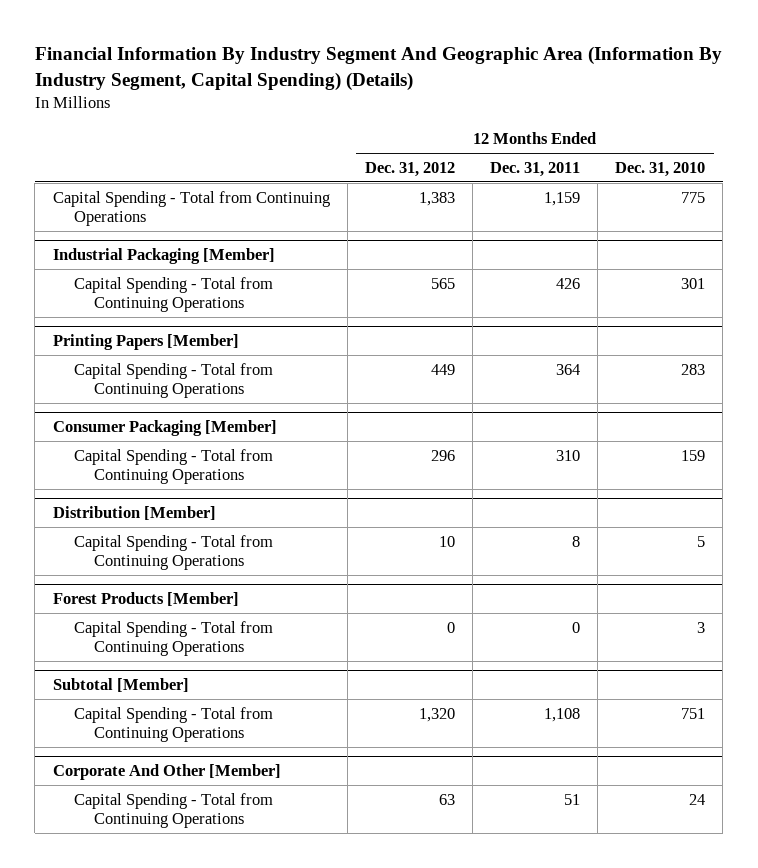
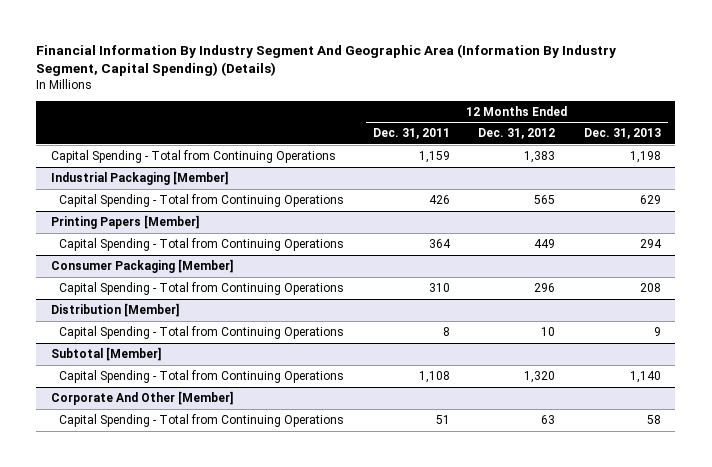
- | 12 Months Ended Dec. 31, 2012 | 12 Months Ended Dec. 31, 2011 | 12 Months Ended Dec. 31, 2010
+ | 12 Months Ended Dec. 31, 2011 | 12 Months Ended Dec. 31, 2012 | 12 Months Ended Dec. 31, 2013
- Forest Products [Member]
- Capital Spending - Total from Continuing Operations | 0 | 0 | 3

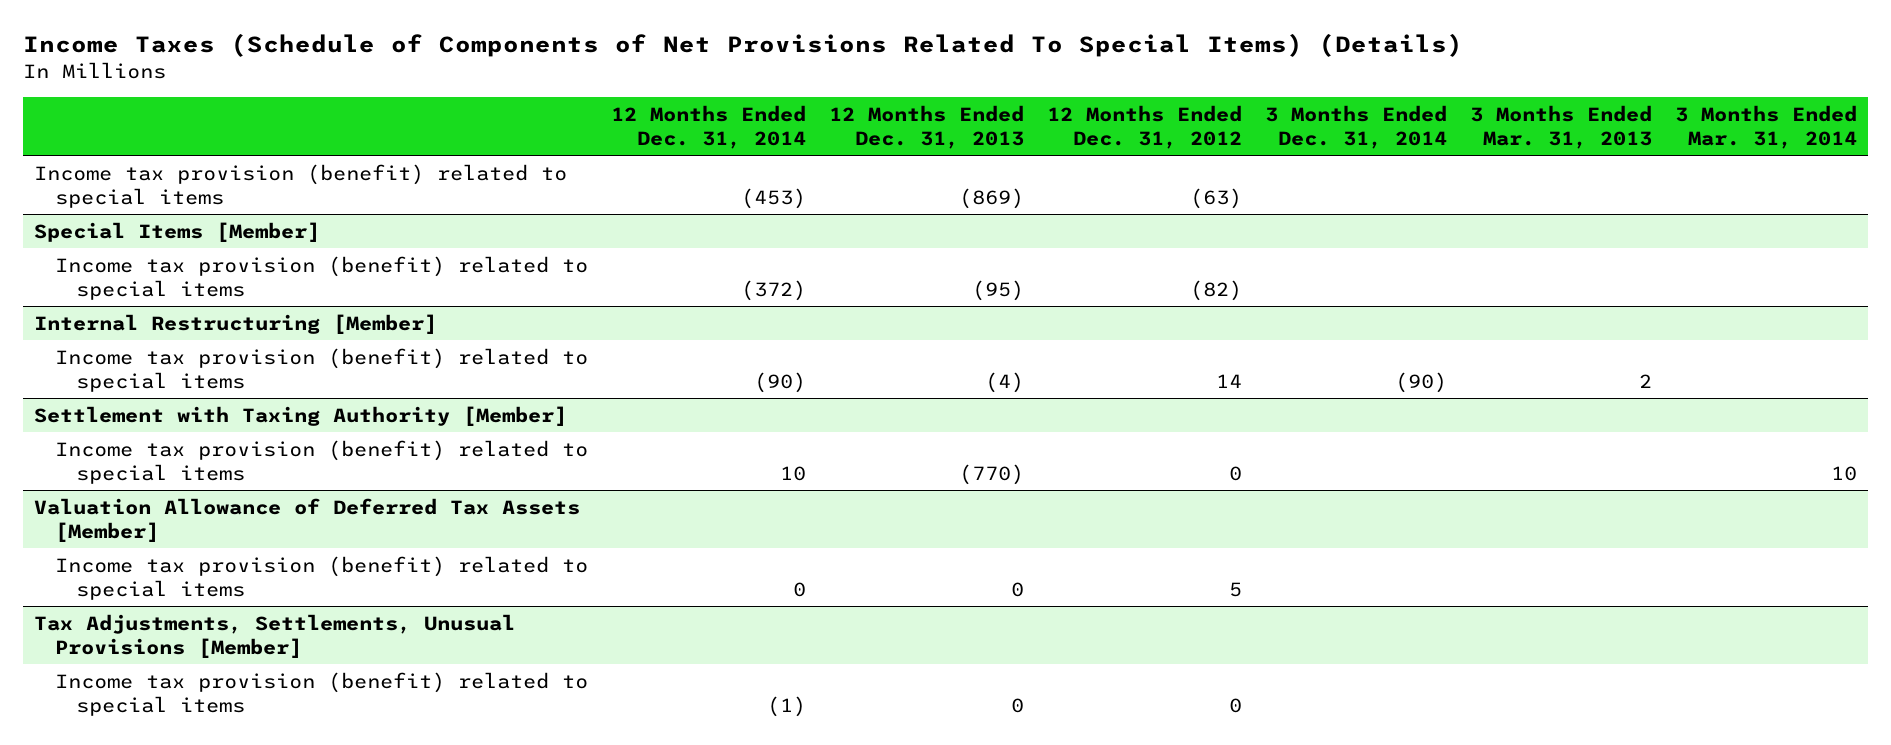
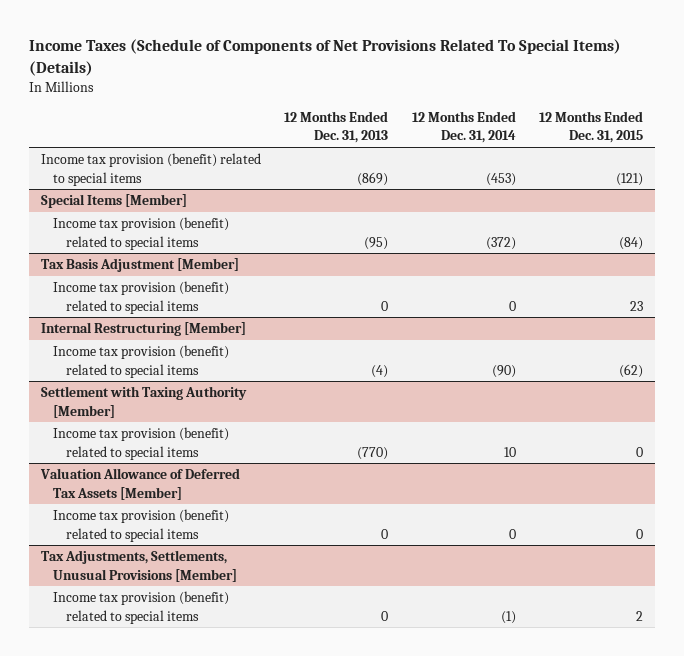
- | 12 Months Ended Dec. 31, 2014 | 12 Months Ended Dec. 31, 2013 | 12 Months Ended Dec. 31, 2012 | 3 Months Ended Dec. 31, 2014 | 3 Months Ended Mar. 31, 2013 | 3 Months Ended Mar. 31, 2014
+ | 12 Months Ended Dec. 31, 2013 | 12 Months Ended Dec. 31, 2014 | 12 Months Ended Dec. 31, 2015
+ Tax Basis Adjustment [Member]
+ Income tax provision (benefit) related to special items | 0 | 0 | 23

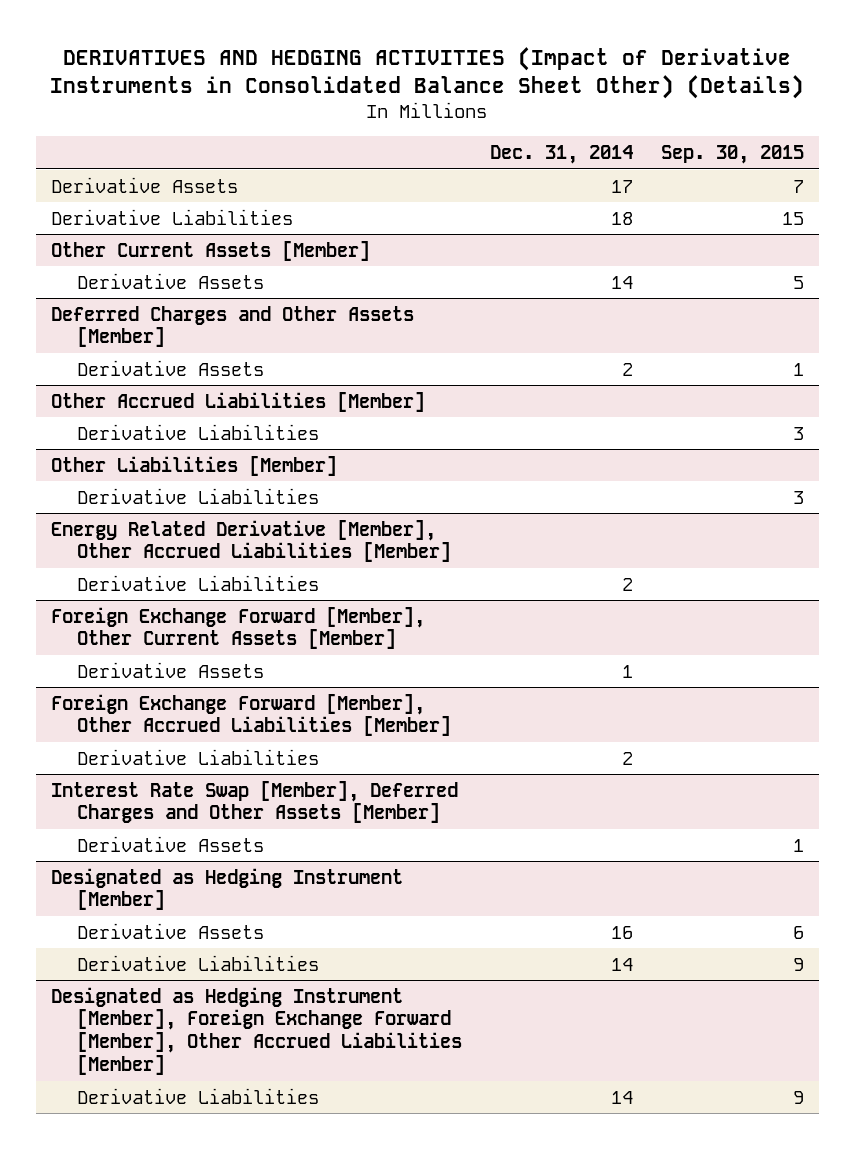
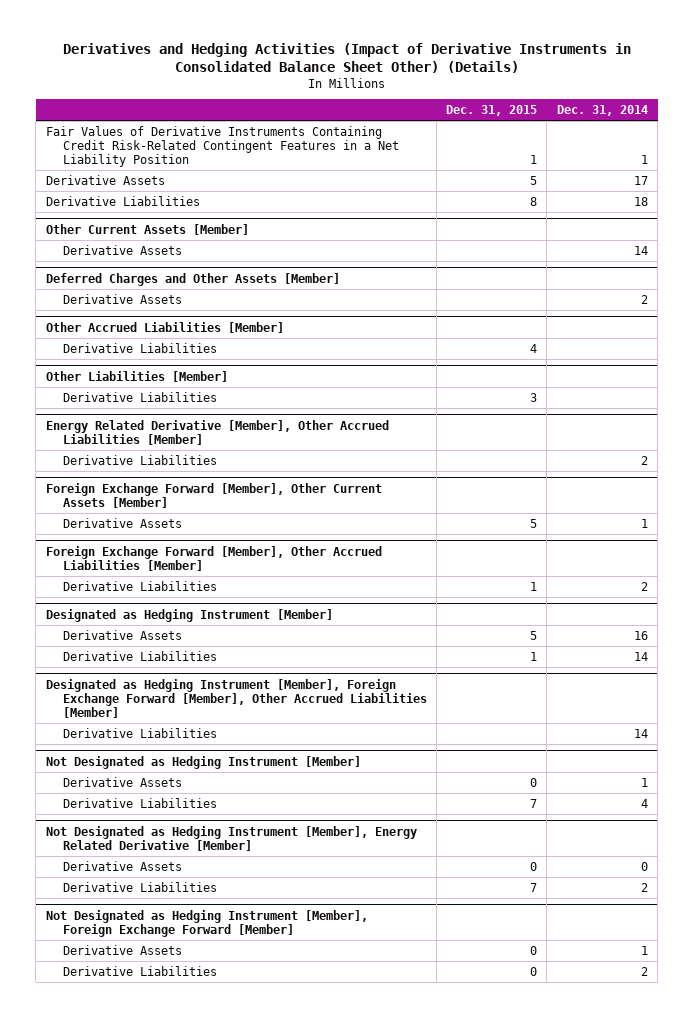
- DERIVATIVES AND HEDGING ACTIVITIES (Impact of Derivative Instruments in Consolidated Balance Sheet Other) (Details)
+ Derivatives and Hedging Activities (Impact of Derivative Instruments in Consolidated Balance Sheet Other) (Details)
- | Dec. 31, 2014 | Sep. 30, 2015
+ | Dec. 31, 2015 | Dec. 31, 2014
+ Fair Values of Derivative Instruments Containing Credit Risk-Related Contingent Features in a Net Liability Position | 1 | 1
- Interest Rate Swap [Member], Deferred Charges and Other Assets [Member]
- Derivative Assets | | 1
+ Not Designated as Hedging Instrument [Member]
+ Derivative Assets | 0 | 1
+ Derivative Liabilities | 7 | 4
+ Not Designated as Hedging Instrument [Member], Energy Related Derivative [Member]
+ Derivative Assets | 0 | 0
+ Derivative Liabilities | 7 | 2
+ Not Designated as Hedging Instrument [Member], Foreign Exchange Forward [Member]
+ Derivative Assets | 0 | 1
+ Derivative Liabilities | 0 | 2

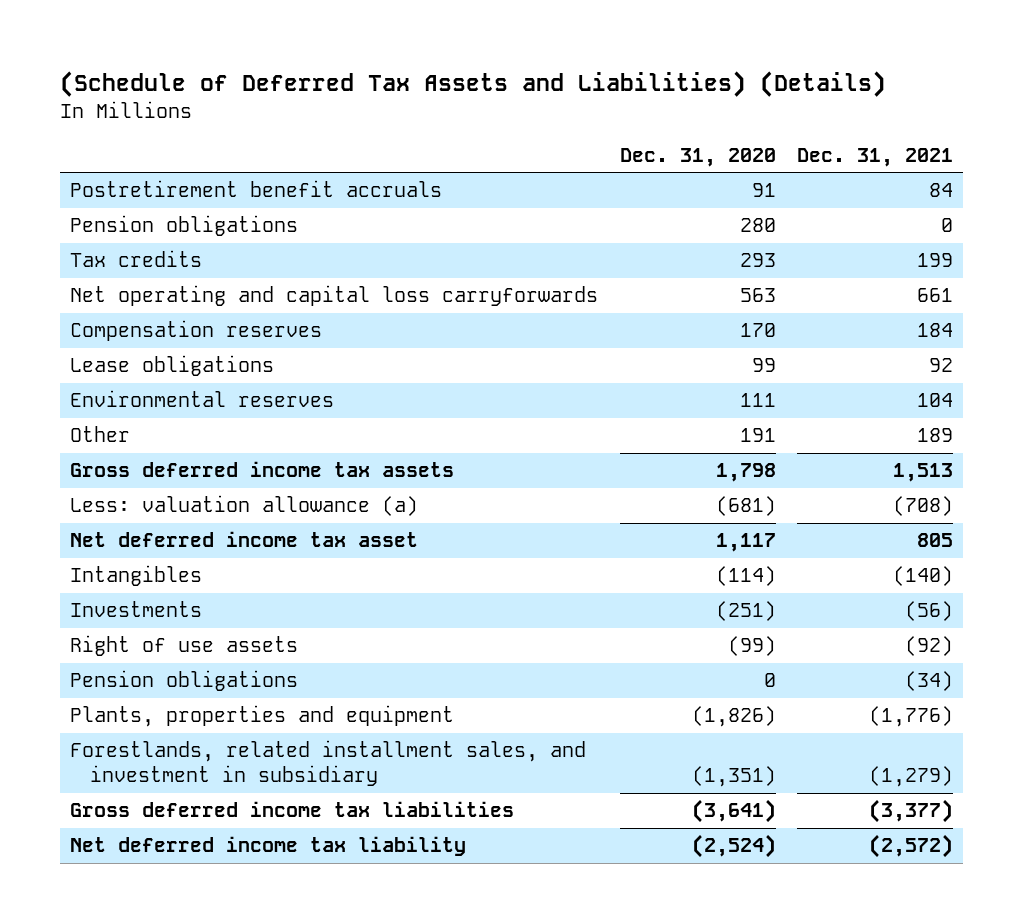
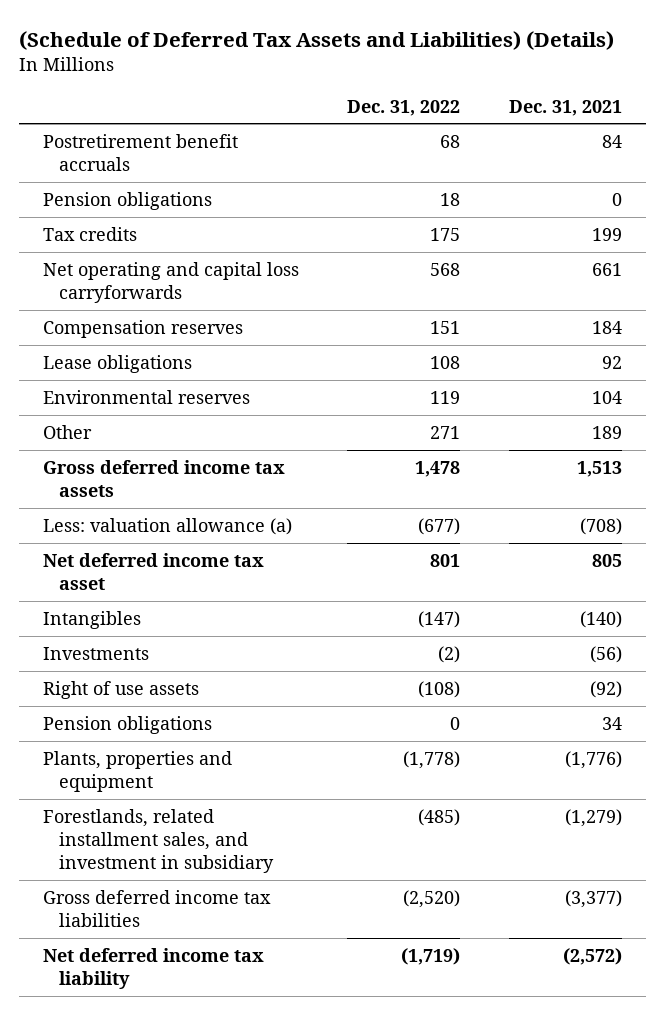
- | Dec. 31, 2020 | Dec. 31, 2021
+ | Dec. 31, 2022 | Dec. 31, 2021
- Pension obligations | 0 | (34)
+ Pension obligations | 0 | 34

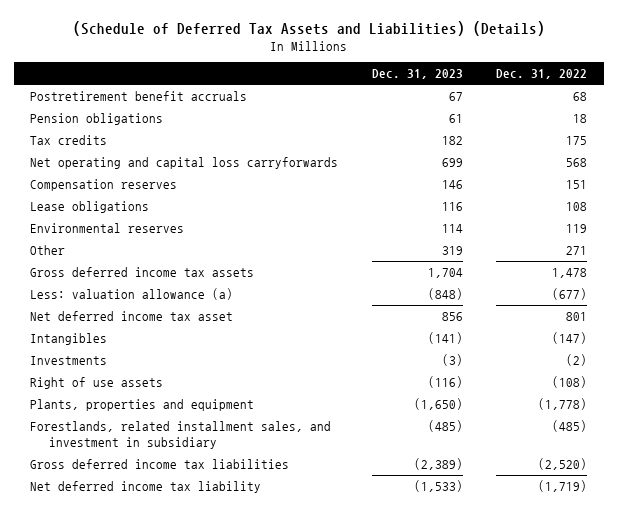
- | Dec. 31, 2022 | Dec. 31, 2021
+ | Dec. 31, 2023 | Dec. 31, 2022
- Pension obligations | 0 | 34

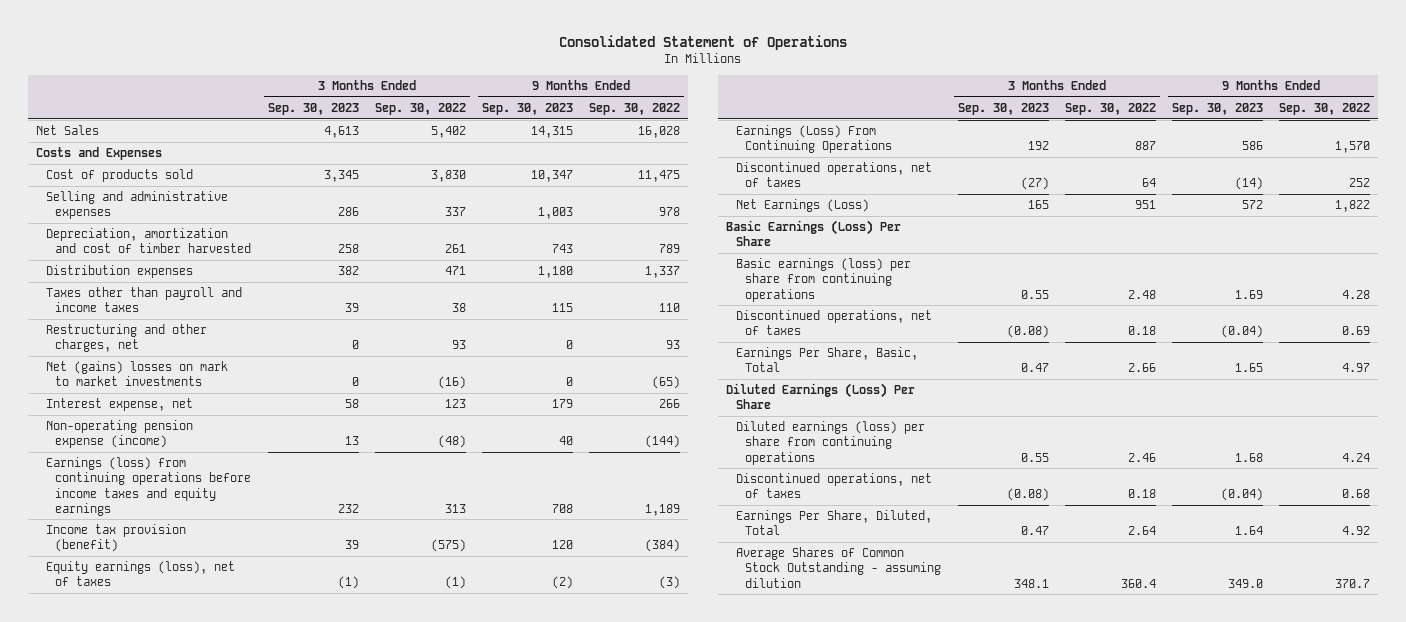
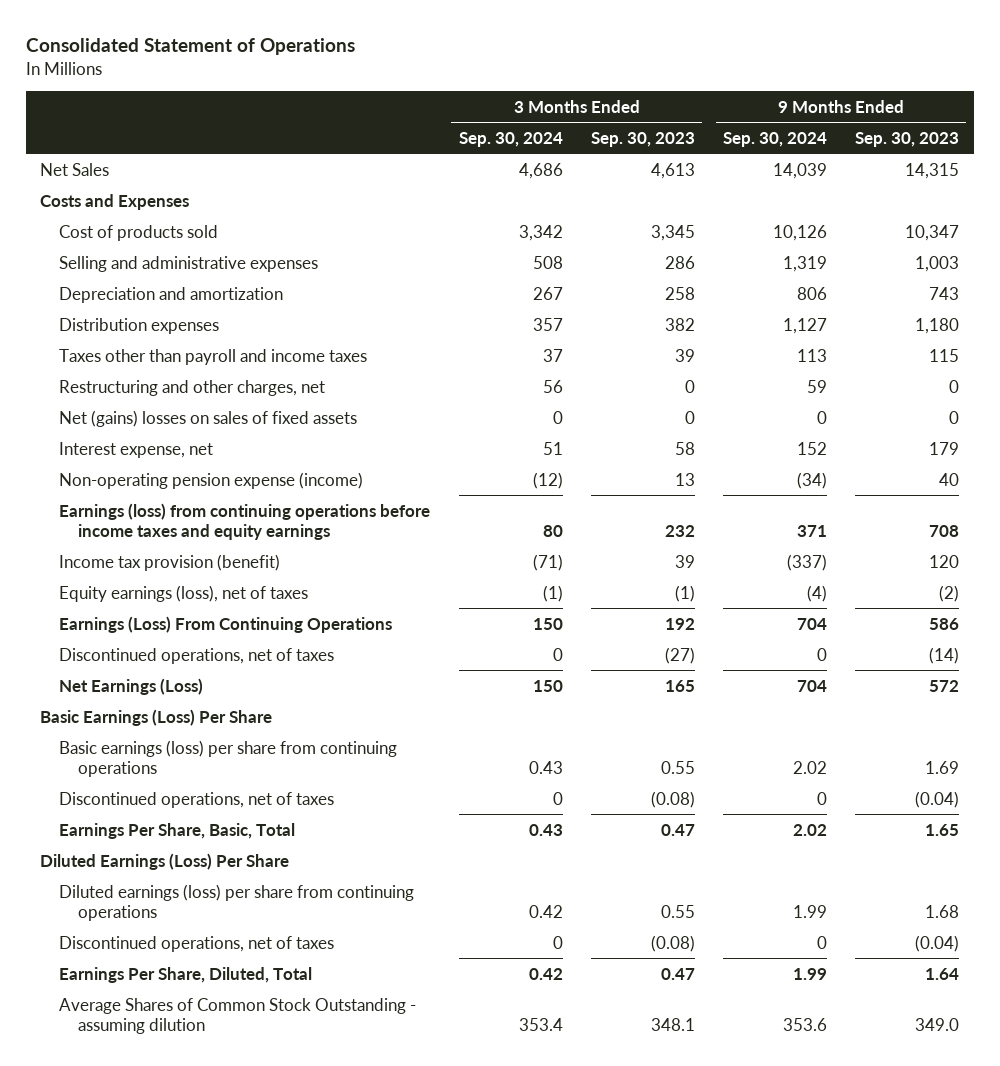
- | 3 Months Ended Sep. 30, 2023 | 3 Months Ended Sep. 30, 2022 | 9 Months Ended Sep. 30, 2023 | 9 Months Ended Sep. 30, 2022
+ | 3 Months Ended Sep. 30, 2024 | 3 Months Ended Sep. 30, 2023 | 9 Months Ended Sep. 30, 2024 | 9 Months Ended Sep. 30, 2023
- Depreciation, amortization and cost of timber harvested | 258 | 261 | 743 | 789
+ Depreciation and amortization | 267 | 258 | 806 | 743
- Net (gains) losses on mark to market investments | 0 | (16) | 0 | (65)
+ Net (gains) losses on sales of fixed assets | 0 | 0 | 0 | 0

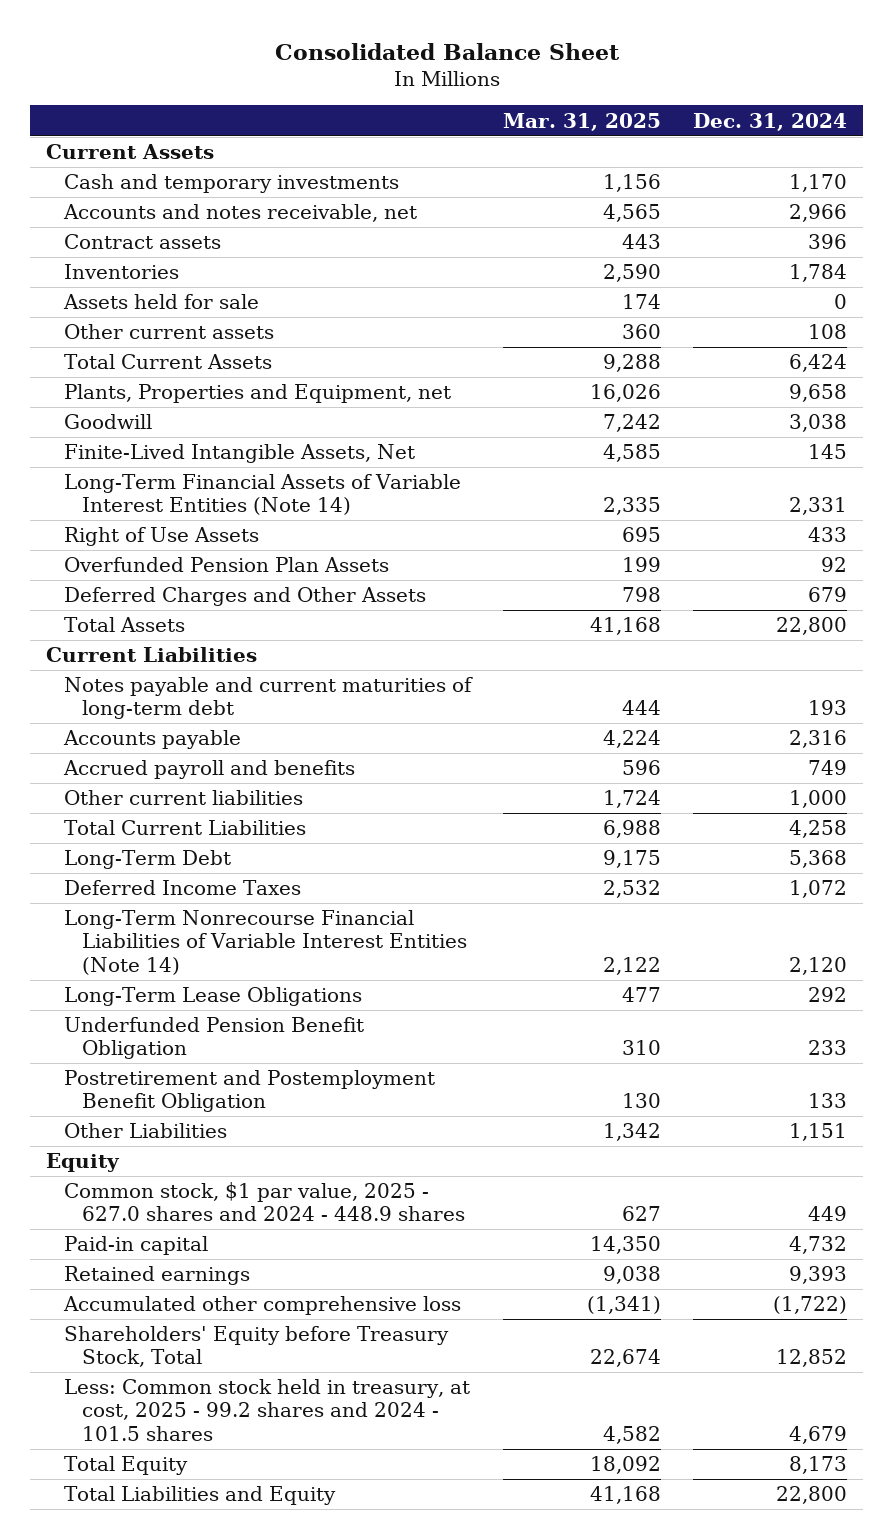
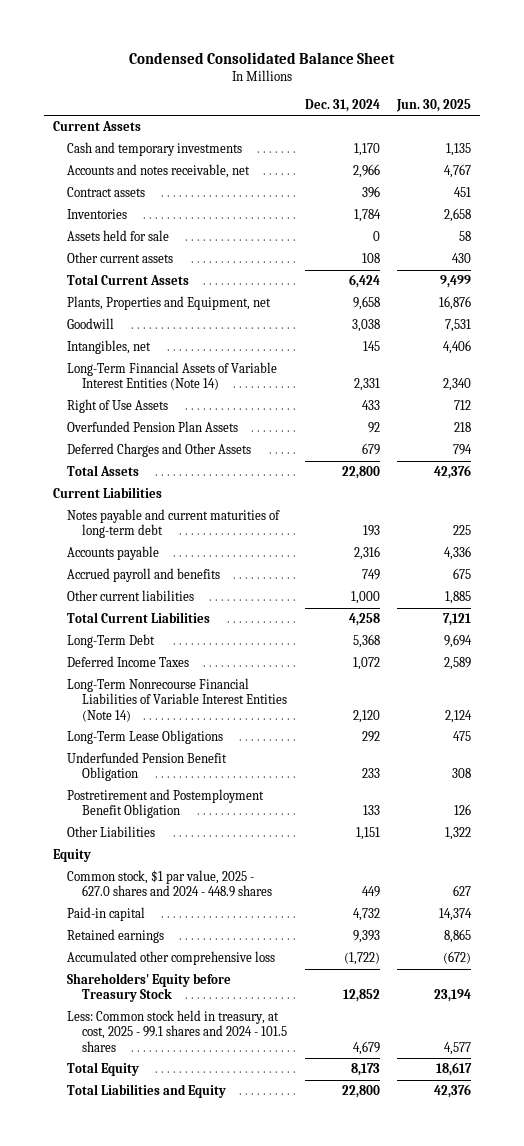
- Consolidated Balance Sheet
+ Condensed Consolidated Balance Sheet
- | Mar. 31, 2025 | Dec. 31, 2024
+ | Dec. 31, 2024 | Jun. 30, 2025
- Finite-Lived Intangible Assets, Net | 4,585 | 145
+ Intangibles, net | 145 | 4,406
- Shareholders' Equity before Treasury Stock, Total | 22,674 | 12,852
- Less: Common stock held in treasury, at cost, 2025 - 99.2 shares and 2024 - 101.5 shares | 4,582 | 4,679
+ Shareholders' Equity before Treasury Stock | 12,852 | 23,194
+ Less: Common stock held in treasury, at cost, 2025 - 99.1 shares and 2024 - 101.5 shares | 4,679 | 4,577

